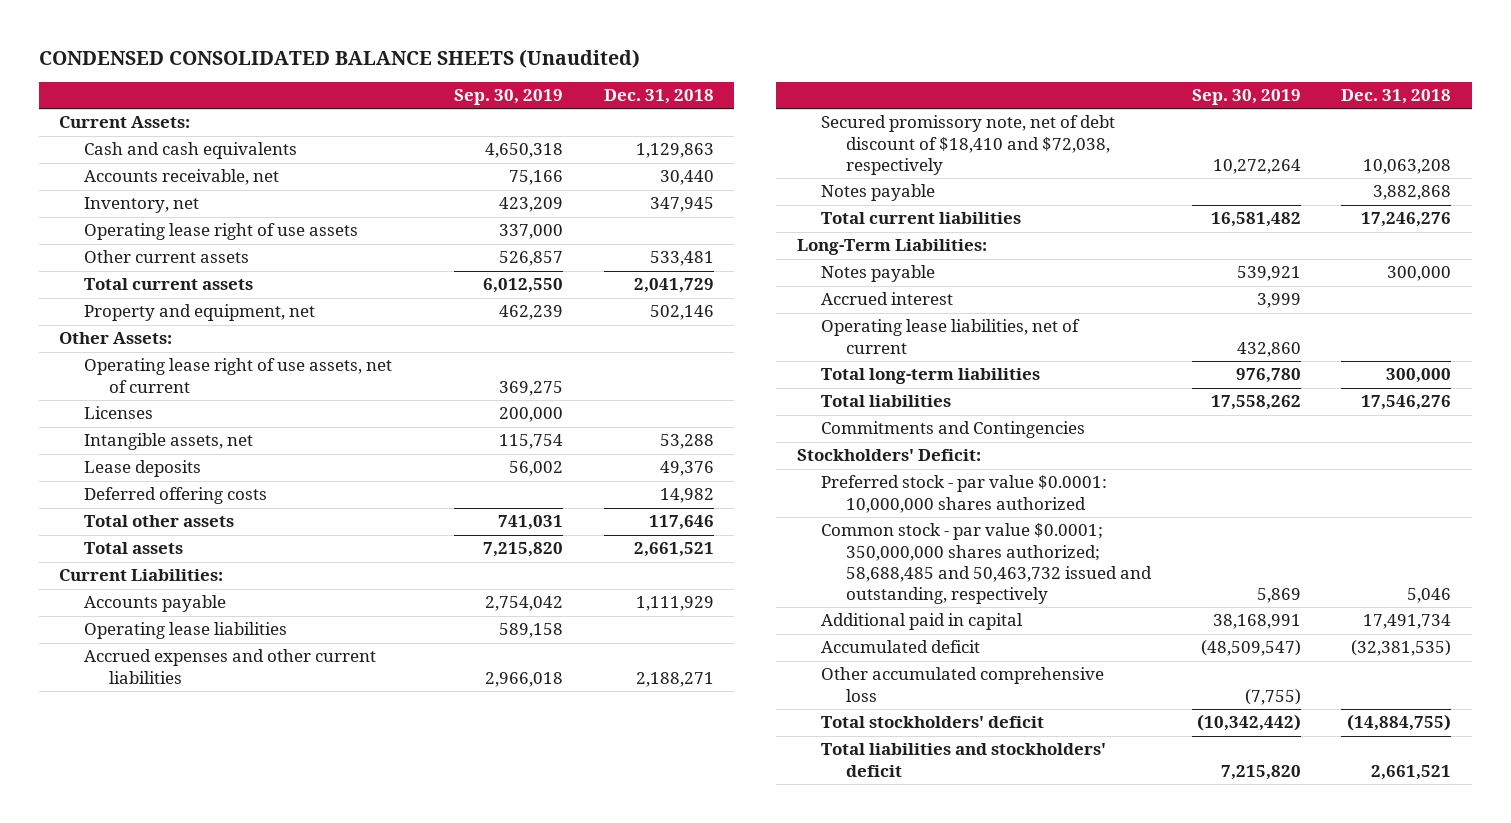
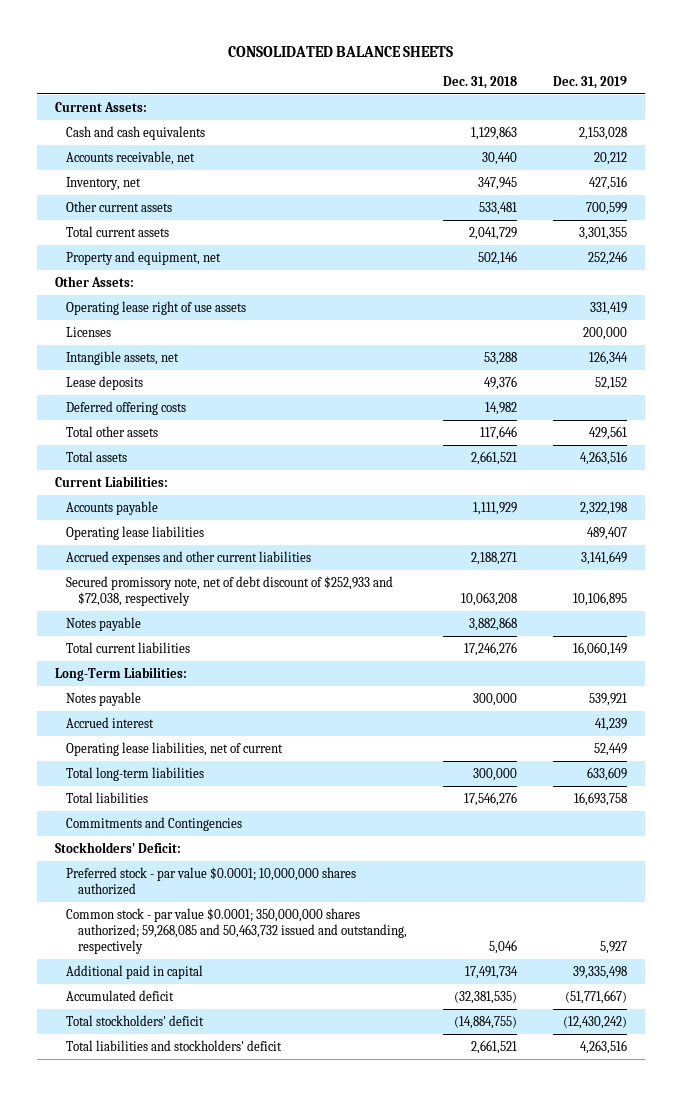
- CONDENSED CONSOLIDATED BALANCE SHEETS (Unaudited)
+ CONSOLIDATED BALANCE SHEETS
- | Sep. 30, 2019 | Dec. 31, 2018
+ | Dec. 31, 2018 | Dec. 31, 2019
- Operating lease right of use assets, net of current | 369,275 |
moved down: Operating lease right of use assets | | 331,419
- Secured promissory note, net of debt discount of $18,410 and $72,038, respectively | 10,272,264 | 10,063,208
+ Secured promissory note, net of debt discount of $252,933 and $72,038, respectively | 10,063,208 | 10,106,895
- Preferred stock - par value $0.0001: 10,000,000 shares authorized
- Common stock - par value $0.0001; 350,000,000 shares authorized; 58,688,485 and 50,463,732 issued and outstanding, respectively | 5,869 | 5,046
+ Preferred stock - par value $0.0001; 10,000,000 shares authorized
+ Common stock - par value $0.0001; 350,000,000 shares authorized; 59,268,085 and 50,463,732 issued and outstanding, respectively | 5,046 | 5,927
- Other accumulated comprehensive loss | (7,755) |

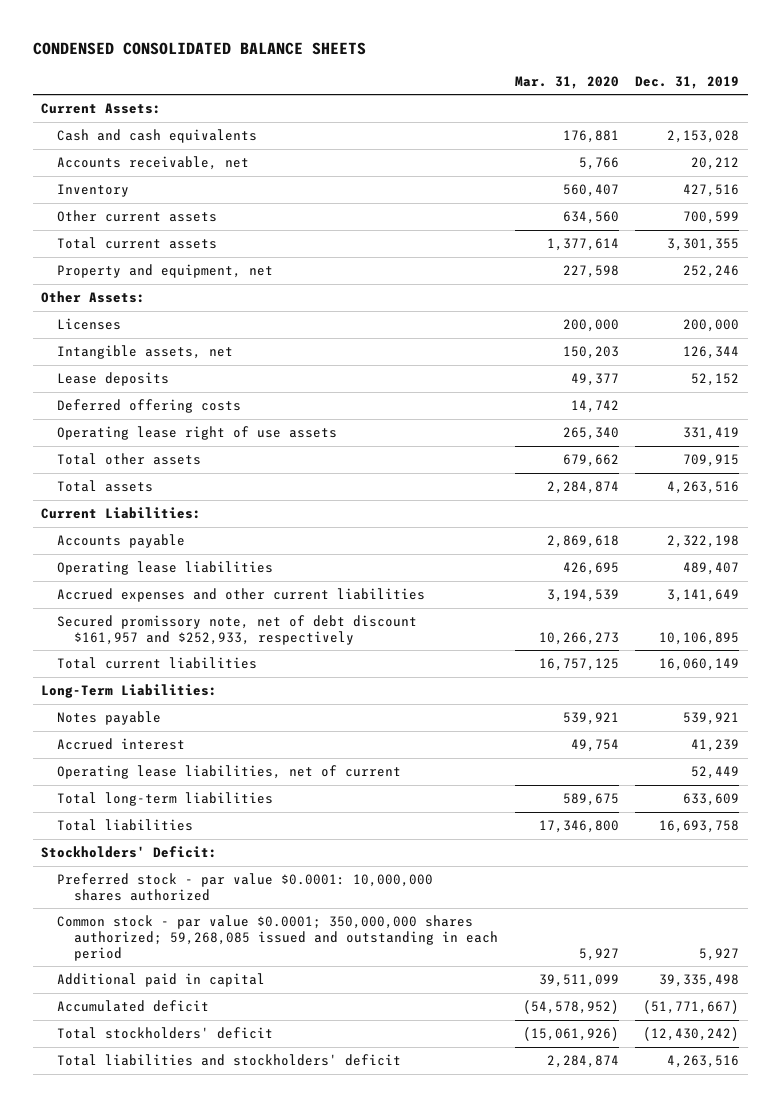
- CONSOLIDATED BALANCE SHEETS
+ CONDENSED CONSOLIDATED BALANCE SHEETS
- | Dec. 31, 2018 | Dec. 31, 2019
+ | Mar. 31, 2020 | Dec. 31, 2019
- Inventory, net | 347,945 | 427,516
+ Inventory | 560,407 | 427,516
- Total other assets | 117,646 | 429,561
moved down: Operating lease right of use assets | 265,340 | 331,419
+ Total other assets | 679,662 | 709,915
- Secured promissory note, net of debt discount of $252,933 and $72,038, respectively | 10,063,208 | 10,106,895
- Notes payable | 3,882,868 |
+ Secured promissory note, net of debt discount $161,957 and $252,933, respectively | 10,266,273 | 10,106,895
- Commitments and Contingencies
- Preferred stock - par value $0.0001; 10,000,000 shares authorized
- Common stock - par value $0.0001; 350,000,000 shares authorized; 59,268,085 and 50,463,732 issued and outstanding, respectively | 5,046 | 5,927
+ Preferred stock - par value $0.0001: 10,000,000 shares authorized
+ Common stock - par value $0.0001; 350,000,000 shares authorized; 59,268,085 issued and outstanding in each period | 5,927 | 5,927

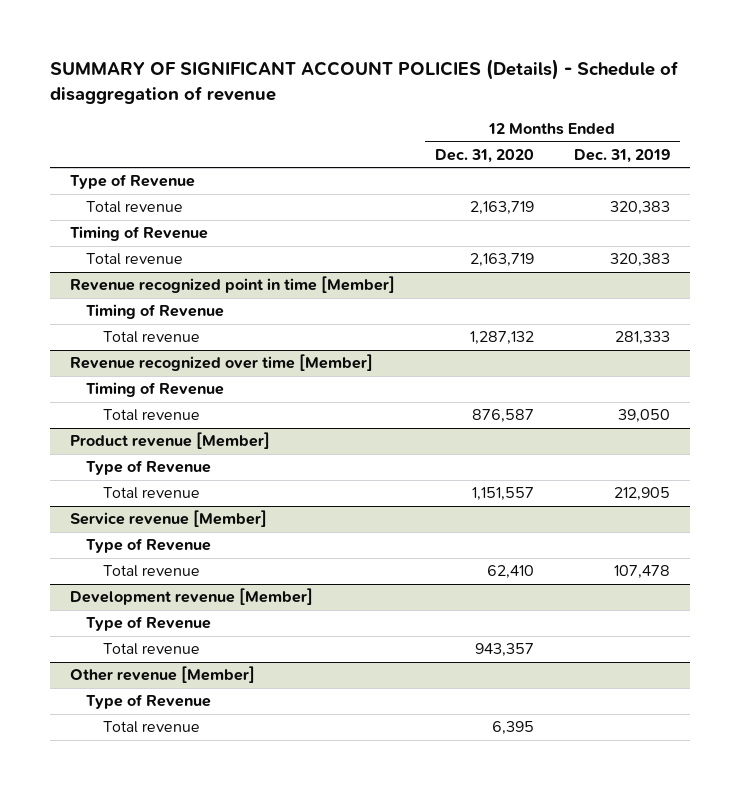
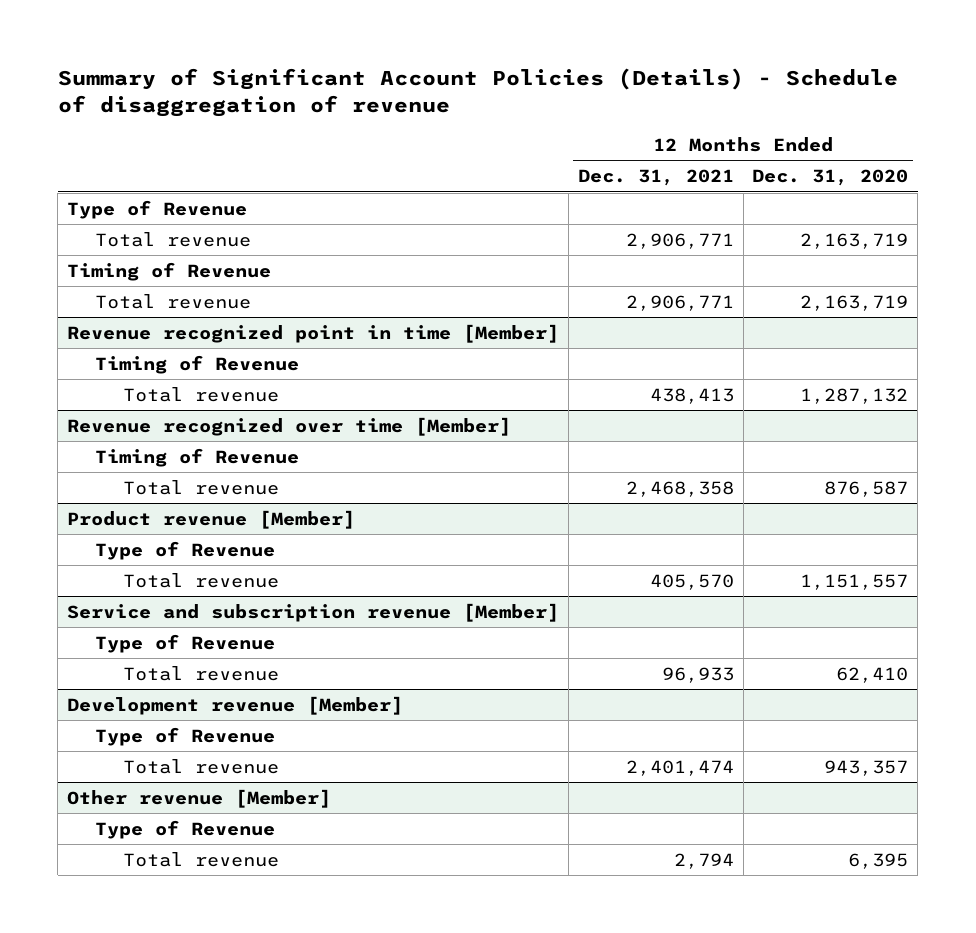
- SUMMARY OF SIGNIFICANT ACCOUNT POLICIES (Details) - Schedule of disaggregation of revenue
+ Summary of Significant Account Policies (Details) - Schedule of disaggregation of revenue
- | 12 Months Ended Dec. 31, 2020 | 12 Months Ended Dec. 31, 2019
+ | 12 Months Ended Dec. 31, 2021 | 12 Months Ended Dec. 31, 2020
- Service revenue [Member]
+ Service and subscription revenue [Member]

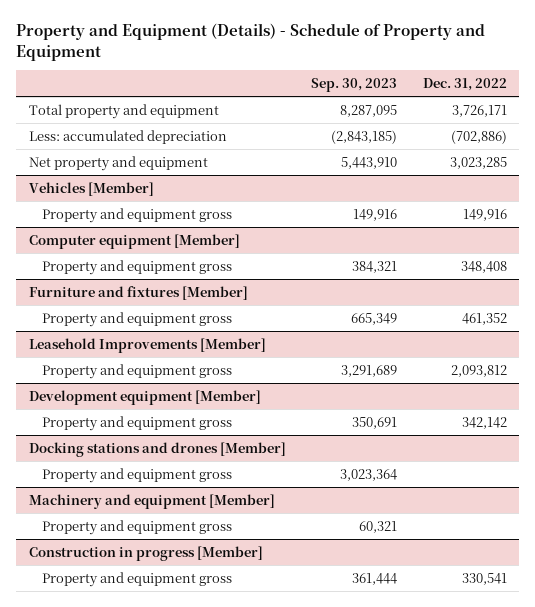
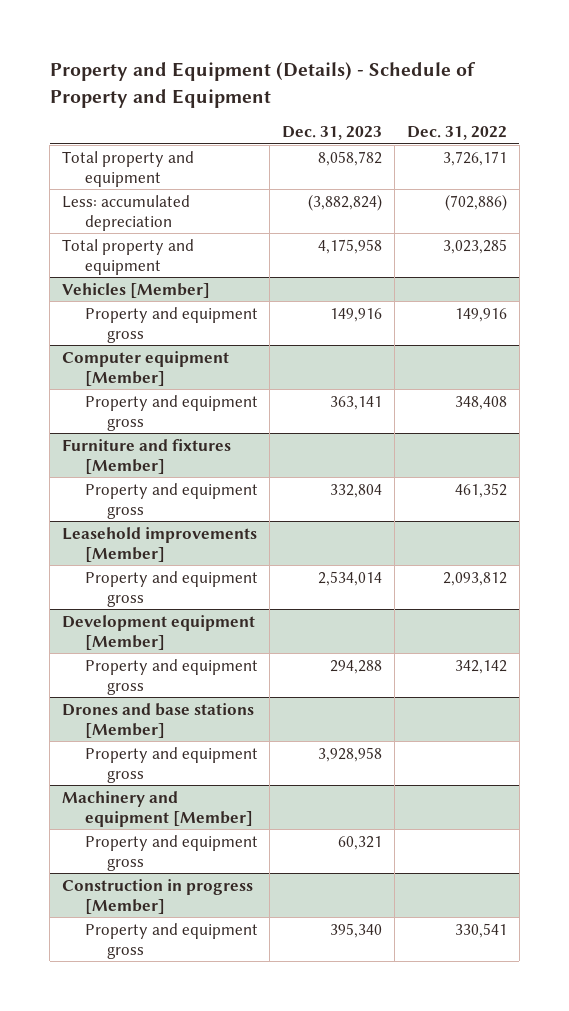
- | Sep. 30, 2023 | Dec. 31, 2022
+ | Dec. 31, 2023 | Dec. 31, 2022
- Net property and equipment | 5,443,910 | 3,023,285
+ Total property and equipment | 4,175,958 | 3,023,285
- Leasehold Improvements [Member]
+ Leasehold improvements [Member]
- Docking stations and drones [Member]
+ Drones and base stations [Member]

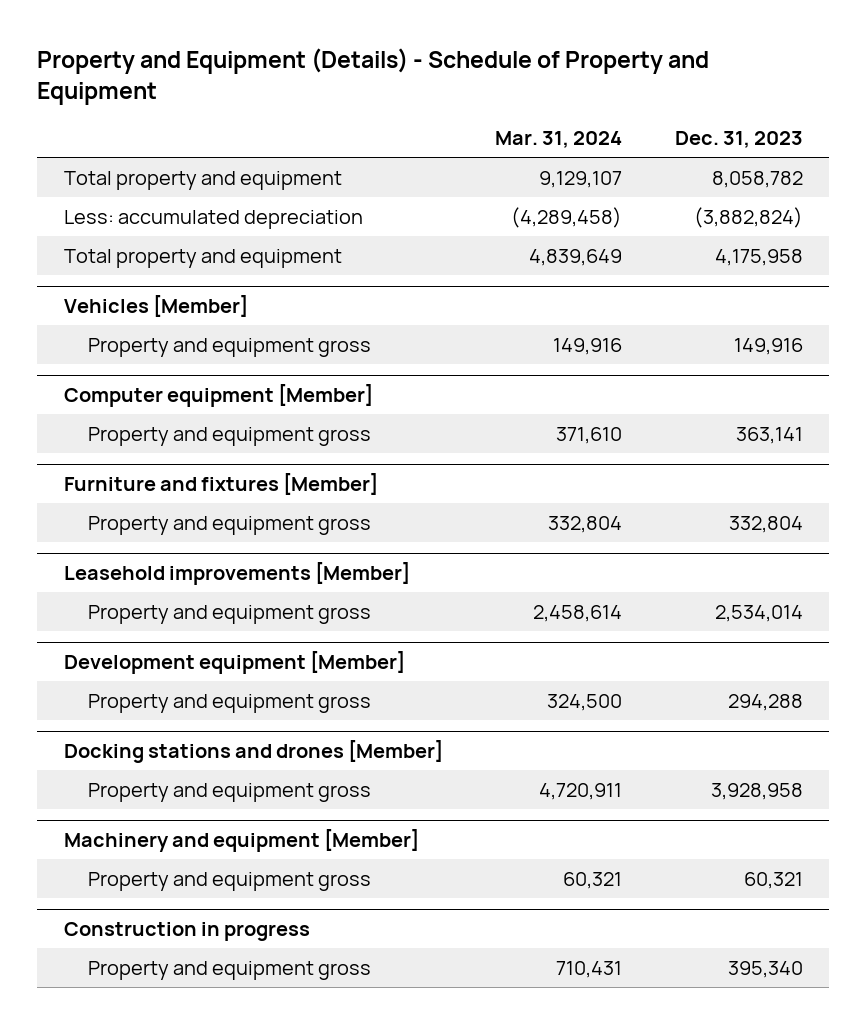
- | Dec. 31, 2023 | Dec. 31, 2022
+ | Mar. 31, 2024 | Dec. 31, 2023
- Drones and base stations [Member]
+ Docking stations and drones [Member]
- Construction in progress [Member]
+ Construction in progress

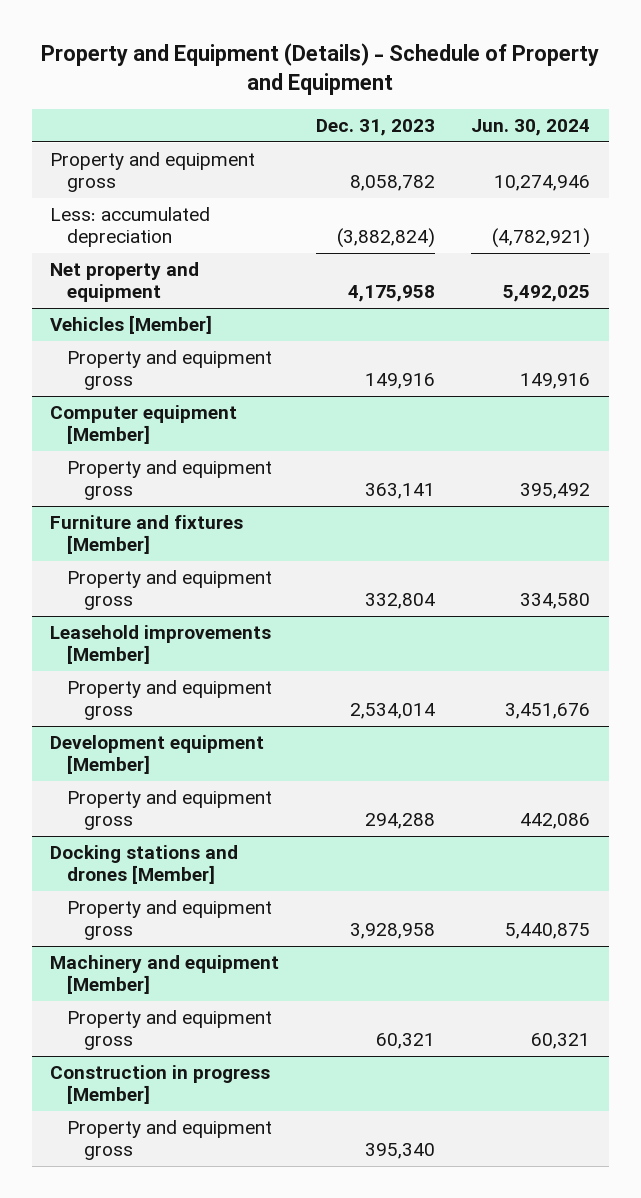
- | Mar. 31, 2024 | Dec. 31, 2023
+ | Dec. 31, 2023 | Jun. 30, 2024
- Total property and equipment | 9,129,107 | 8,058,782
+ Property and equipment gross | 8,058,782 | 10,274,946
- Total property and equipment | 4,839,649 | 4,175,958
+ Net property and equipment | 4,175,958 | 5,492,025
- Construction in progress
+ Construction in progress [Member]

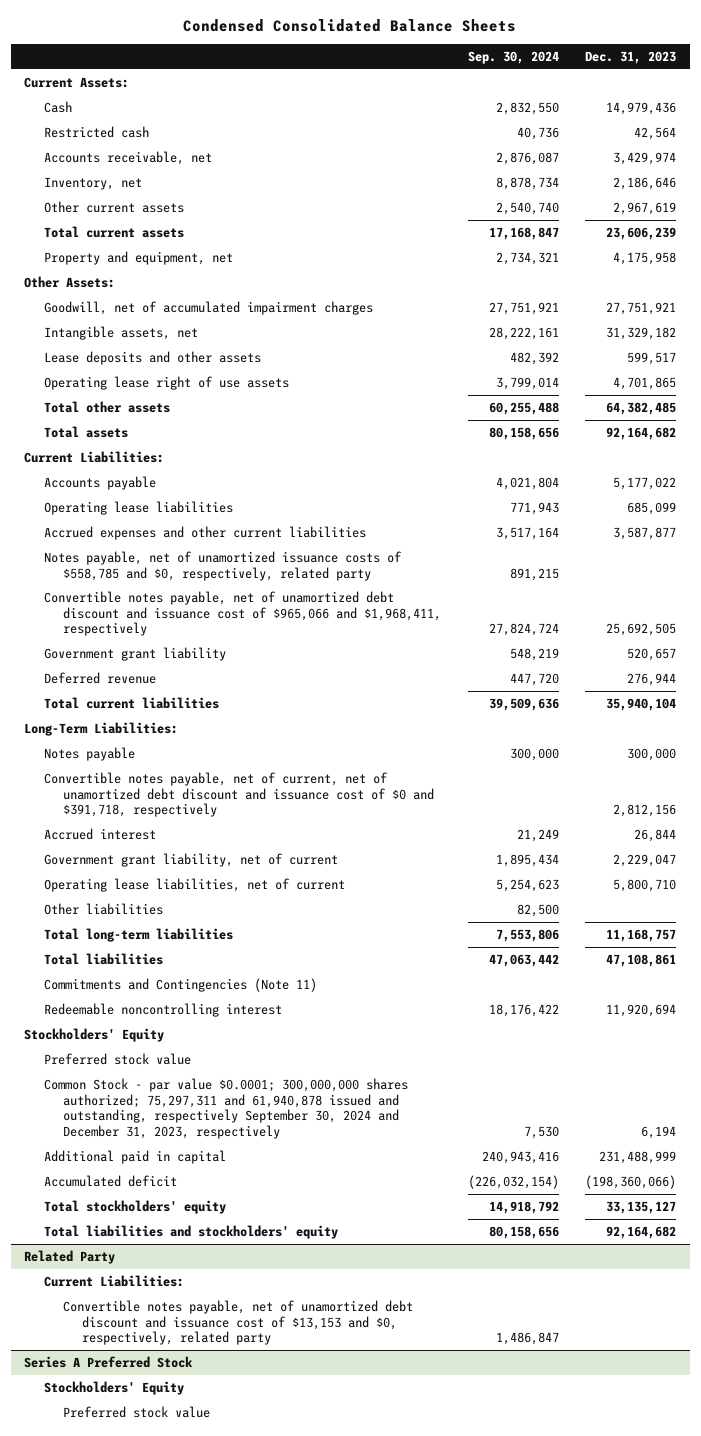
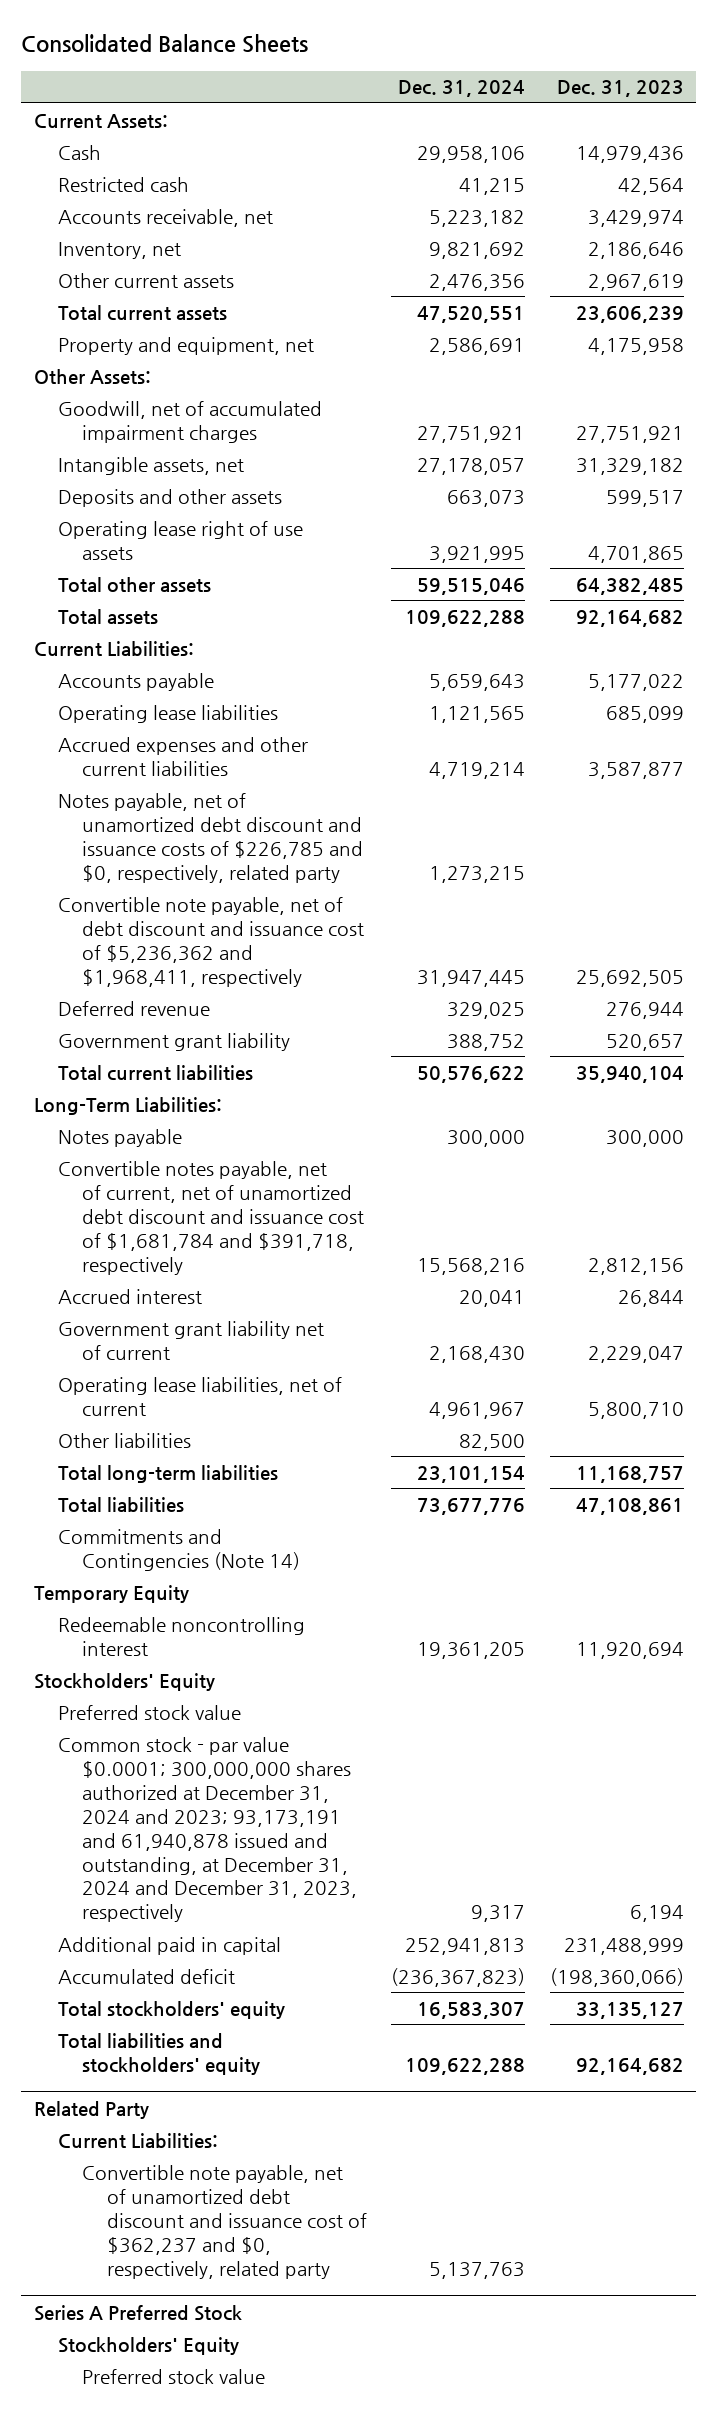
- Condensed Consolidated Balance Sheets
+ Consolidated Balance Sheets
- | Sep. 30, 2024 | Dec. 31, 2023
+ | Dec. 31, 2024 | Dec. 31, 2023
- Lease deposits and other assets | 482,392 | 599,517
+ Deposits and other assets | 663,073 | 599,517
- Notes payable, net of unamortized issuance costs of $558,785 and $0, respectively, related party | 891,215 |
- Convertible notes payable, net of unamortized debt discount and issuance cost of $965,066 and $1,968,411, respectively | 27,824,724 | 25,692,505
+ Notes payable, net of unamortized debt discount and issuance costs of $226,785 and $0, respectively, related party | 1,273,215 |
+ Convertible note payable, net of debt discount and issuance cost of $5,236,362 and $1,968,411, respectively | 31,947,445 | 25,692,505
moved down: Government grant liability | 388,752 | 520,657
- Convertible notes payable, net of current, net of unamortized debt discount and issuance cost of $0 and $391,718, respectively | | 2,812,156
+ Convertible notes payable, net of current, net of unamortized debt discount and issuance cost of $1,681,784 and $391,718, respectively | 15,568,216 | 2,812,156
- Government grant liability, net of current | 1,895,434 | 2,229,047
+ Government grant liability net of current | 2,168,430 | 2,229,047
- Commitments and Contingencies (Note 11)
+ Commitments and Contingencies (Note 14)
+ Temporary Equity
- Common Stock - par value $0.0001; 300,000,000 shares authorized; 75,297,311 and 61,940,878 issued and outstanding, respectively September 30, 2024 and December 31, 2023, respectively | 7,530 | 6,194
+ Common stock - par value $0.0001; 300,000,000 shares authorized at December 31, 2024 and 2023; 93,173,191 and 61,940,878 issued and outstanding, at December 31, 2024 and December 31, 2023, respectively | 9,317 | 6,194
@ Related Party
- Convertible notes payable, net of unamortized debt discount and issuance cost of $13,153 and $0, respectively, related party | 1,486,847 |
+ Convertible note payable, net of unamortized debt discount and issuance cost of $362,237 and $0, respectively, related party | 5,137,763 |

